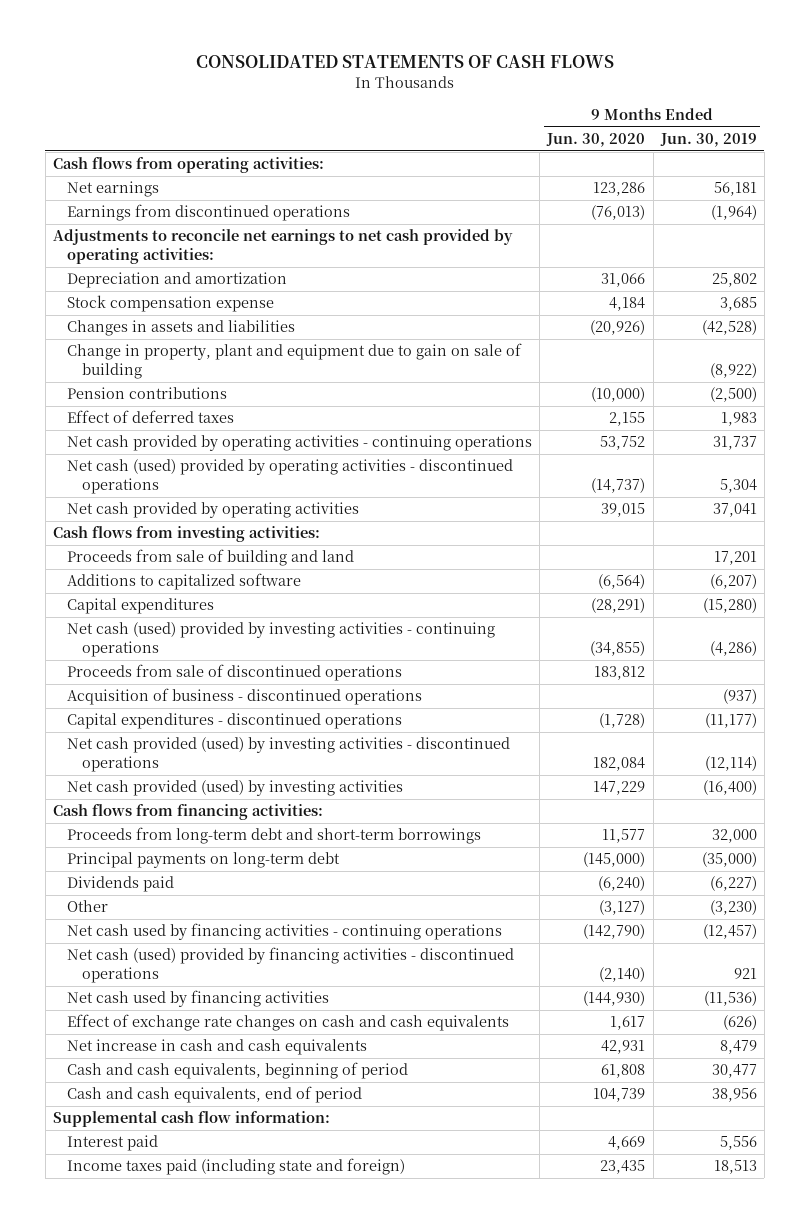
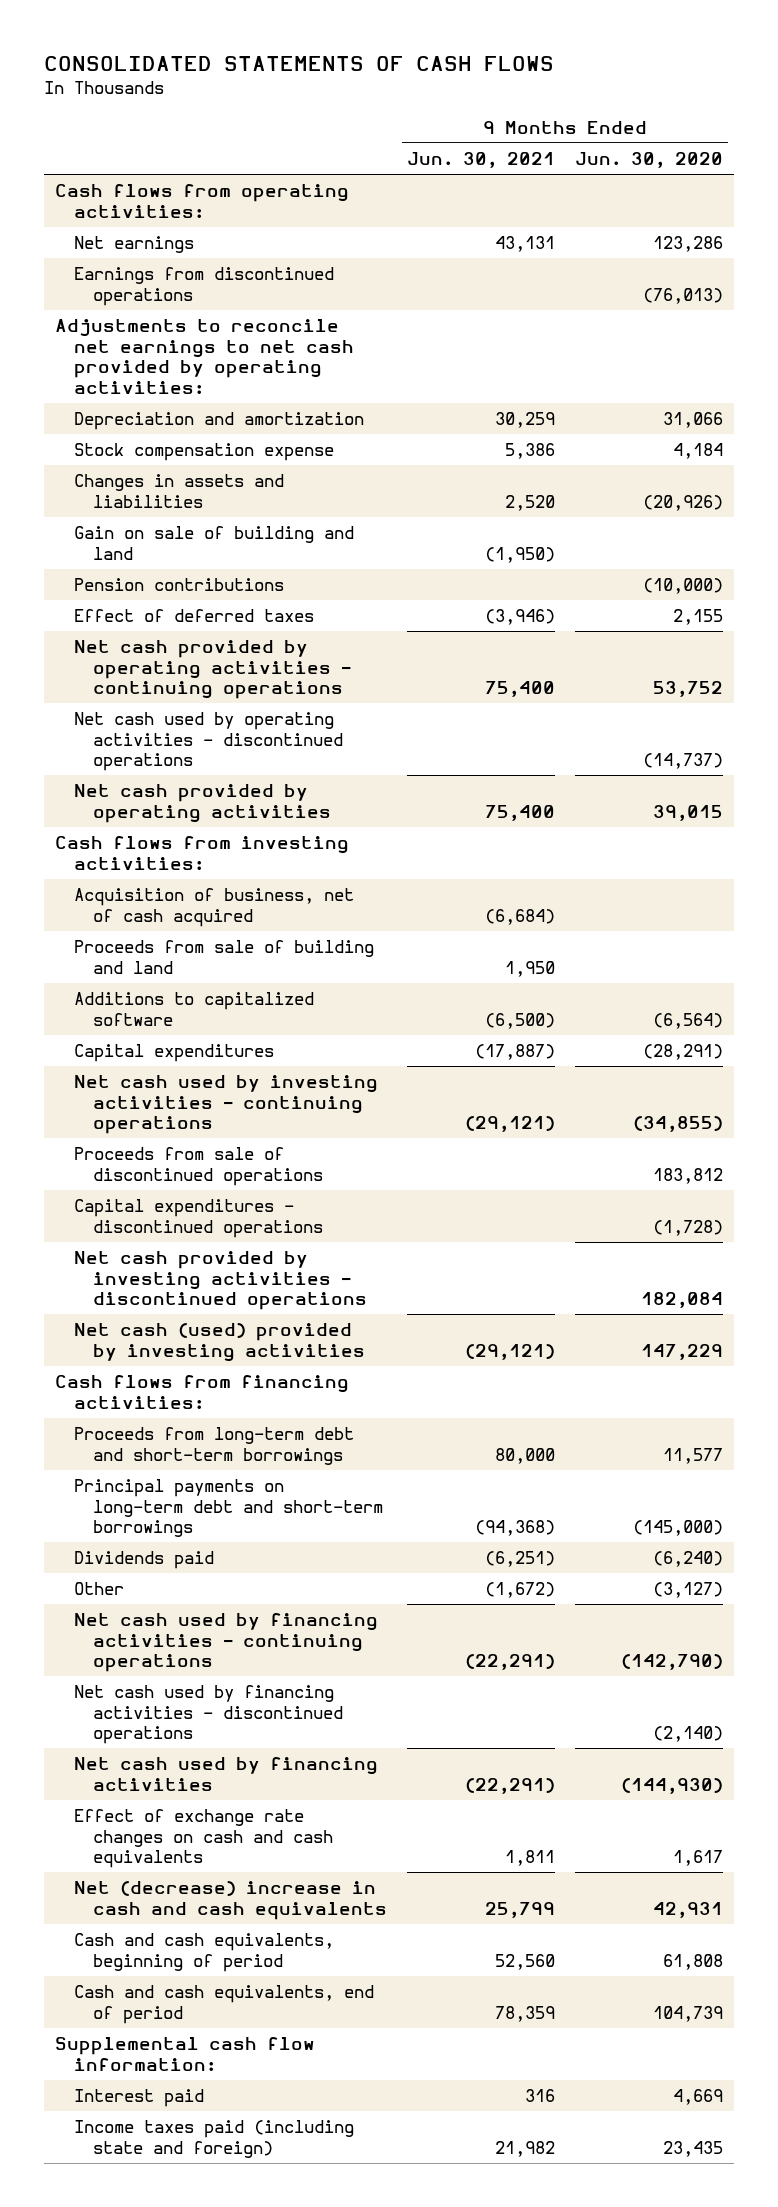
- | 9 Months Ended Jun. 30, 2020 | 9 Months Ended Jun. 30, 2019
+ | 9 Months Ended Jun. 30, 2021 | 9 Months Ended Jun. 30, 2020
- Change in property, plant and equipment due to gain on sale of building | | (8,922)
+ Gain on sale of building and land | (1,950) |
- Net cash (used) provided by operating activities - discontinued operations | (14,737) | 5,304
+ Net cash used by operating activities - discontinued operations | | (14,737)
+ Acquisition of business, net of cash acquired | (6,684) |
- Net cash (used) provided by investing activities - continuing operations | (34,855) | (4,286)
+ Net cash used by investing activities - continuing operations | (29,121) | (34,855)
- Acquisition of business - discontinued operations | | (937)
- Net cash provided (used) by investing activities - discontinued operations | 182,084 | (12,114)
- Net cash provided (used) by investing activities | 147,229 | (16,400)
+ Net cash provided by investing activities - discontinued operations | | 182,084
+ Net cash (used) provided by investing activities | (29,121) | 147,229
- Principal payments on long-term debt | (145,000) | (35,000)
+ Principal payments on long-term debt and short-term borrowings | (94,368) | (145,000)
- Net cash (used) provided by financing activities - discontinued operations | (2,140) | 921
+ Net cash used by financing activities - discontinued operations | | (2,140)
- Net increase in cash and cash equivalents | 42,931 | 8,479
+ Net (decrease) increase in cash and cash equivalents | 25,799 | 42,931

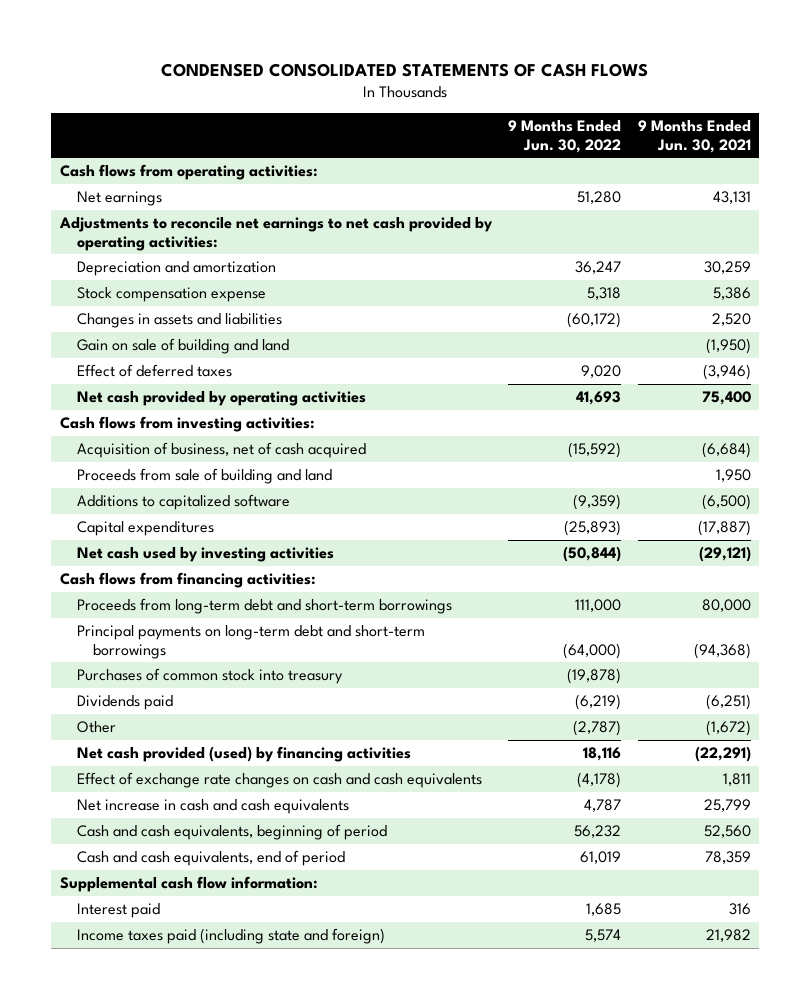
- CONSOLIDATED STATEMENTS OF CASH FLOWS
+ CONDENSED CONSOLIDATED STATEMENTS OF CASH FLOWS
- | 9 Months Ended Jun. 30, 2021 | 9 Months Ended Jun. 30, 2020
+ | 9 Months Ended Jun. 30, 2022 | 9 Months Ended Jun. 30, 2021
- Earnings from discontinued operations | | (76,013)
- Pension contributions | | (10,000)
- Net cash provided by operating activities - continuing operations | 75,400 | 53,752
- Net cash used by operating activities - discontinued operations | | (14,737)
- Net cash used by investing activities - continuing operations | (29,121) | (34,855)
- Proceeds from sale of discontinued operations | | 183,812
- Capital expenditures - discontinued operations | | (1,728)
- Net cash provided by investing activities - discontinued operations | | 182,084
- Net cash (used) provided by investing activities | (29,121) | 147,229
+ Net cash used by investing activities | (50,844) | (29,121)
+ Purchases of common stock into treasury | (19,878) |
- Net cash used by financing activities - continuing operations | (22,291) | (142,790)
- Net cash used by financing activities - discontinued operations | | (2,140)
- Net cash used by financing activities | (22,291) | (144,930)
+ Net cash provided (used) by financing activities | 18,116 | (22,291)
- Net (decrease) increase in cash and cash equivalents | 25,799 | 42,931
+ Net increase in cash and cash equivalents | 4,787 | 25,799

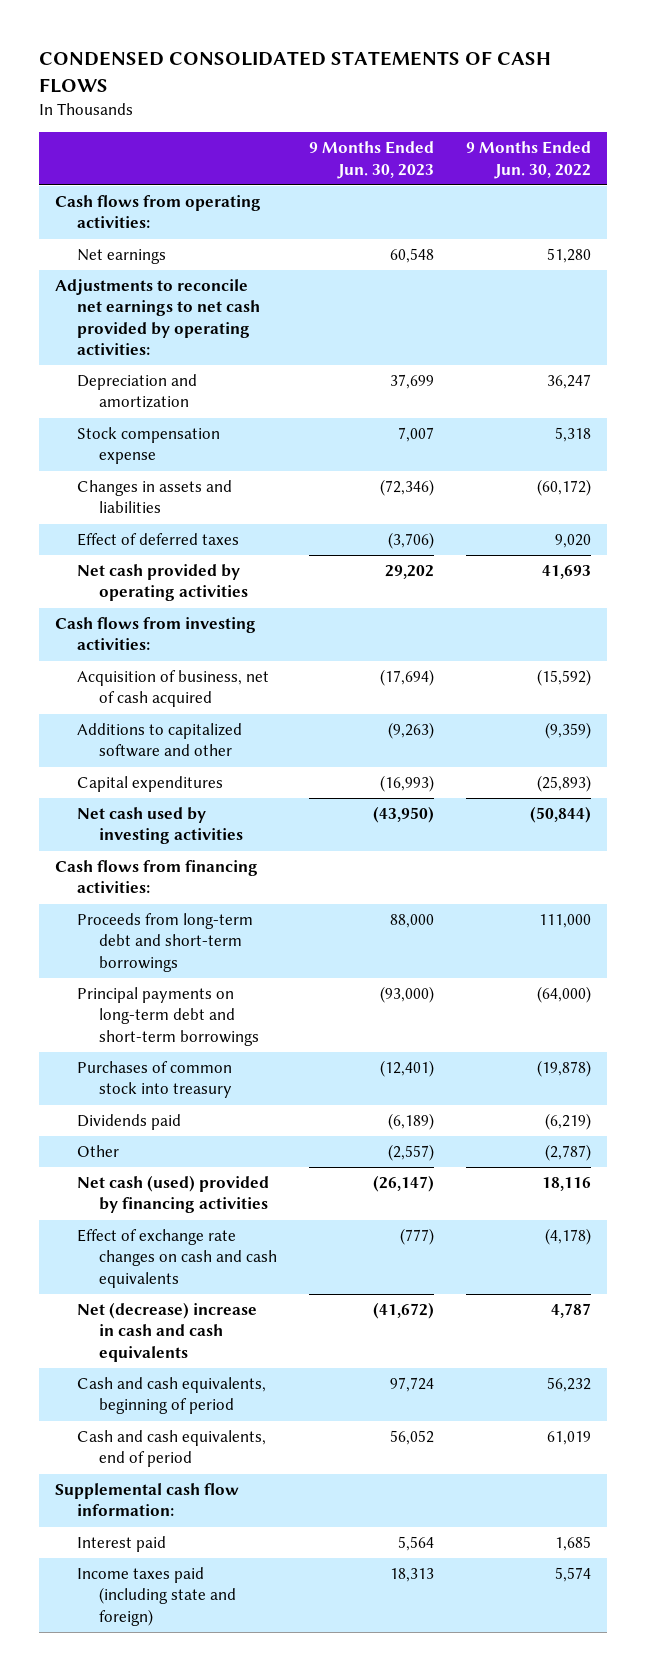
- | 9 Months Ended Jun. 30, 2022 | 9 Months Ended Jun. 30, 2021
+ | 9 Months Ended Jun. 30, 2023 | 9 Months Ended Jun. 30, 2022
- Gain on sale of building and land | | (1,950)
- Proceeds from sale of building and land | | 1,950
- Additions to capitalized software | (9,359) | (6,500)
+ Additions to capitalized software and other | (9,263) | (9,359)
- Net cash provided (used) by financing activities | 18,116 | (22,291)
+ Net cash (used) provided by financing activities | (26,147) | 18,116
- Net increase in cash and cash equivalents | 4,787 | 25,799
+ Net (decrease) increase in cash and cash equivalents | (41,672) | 4,787

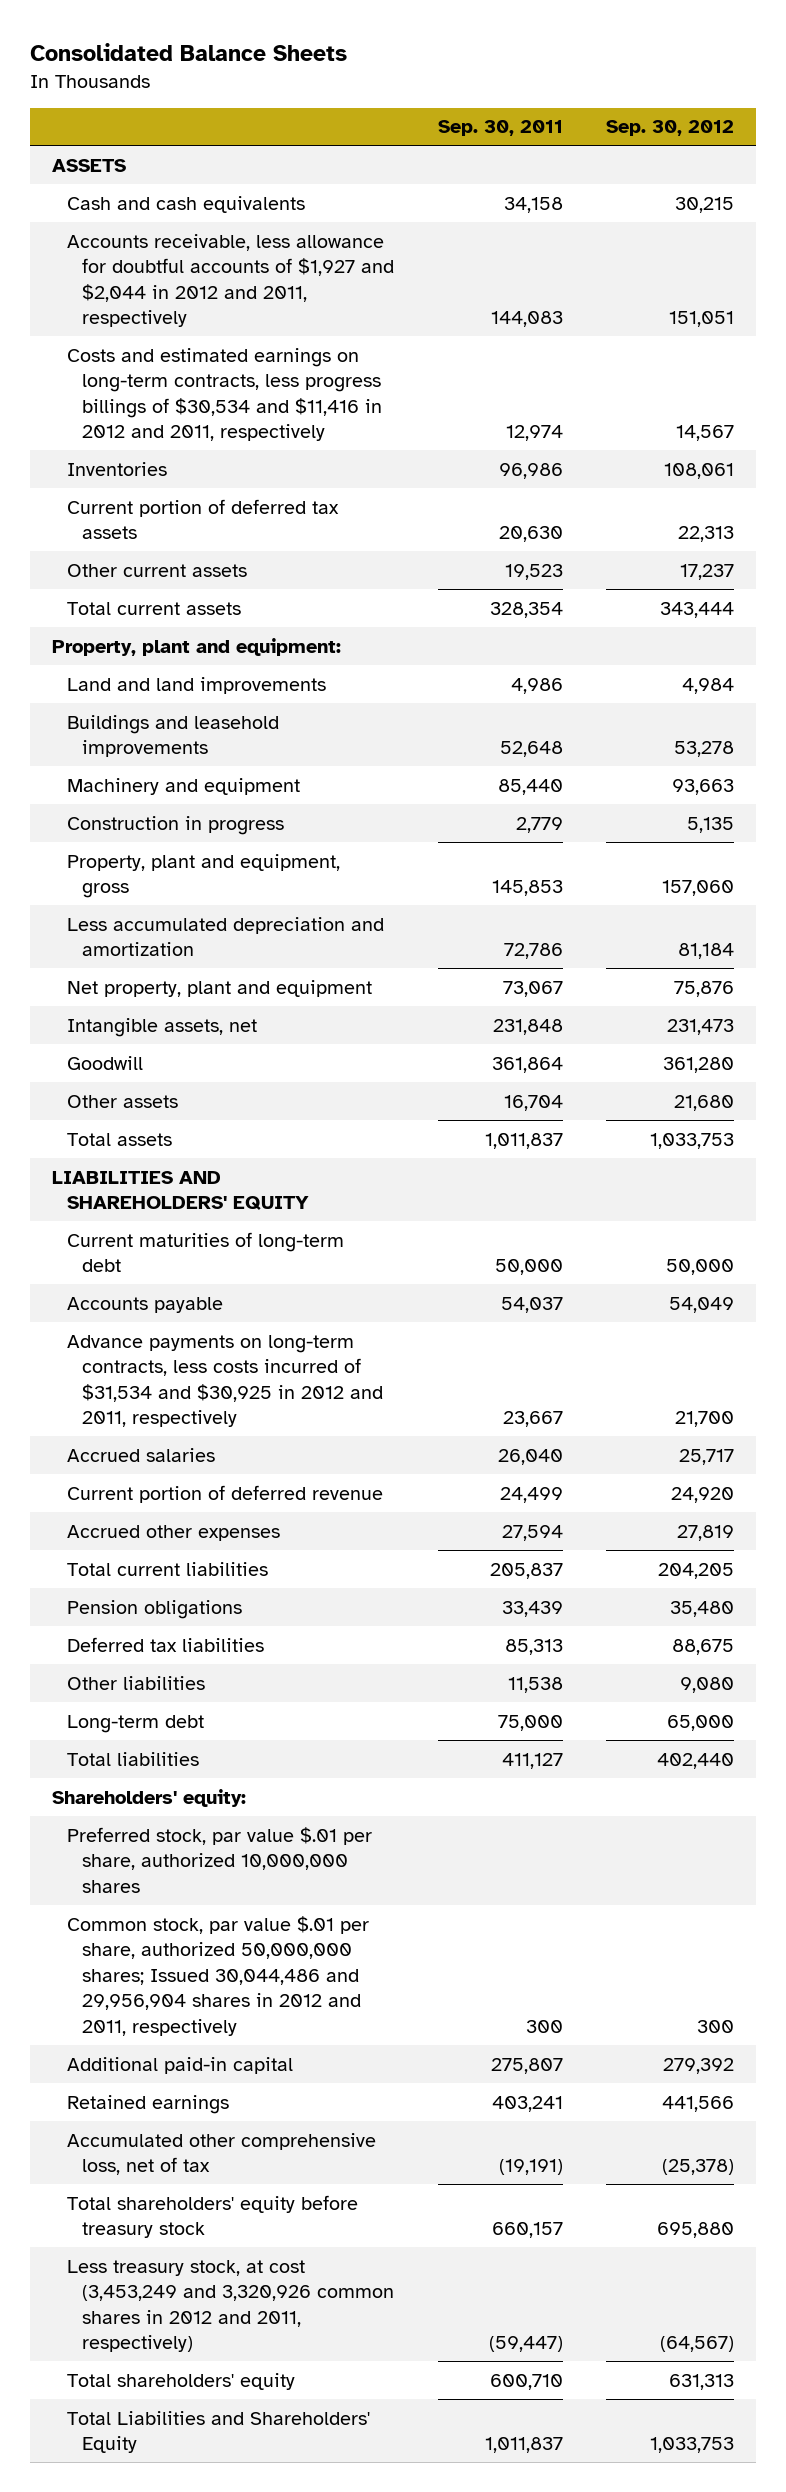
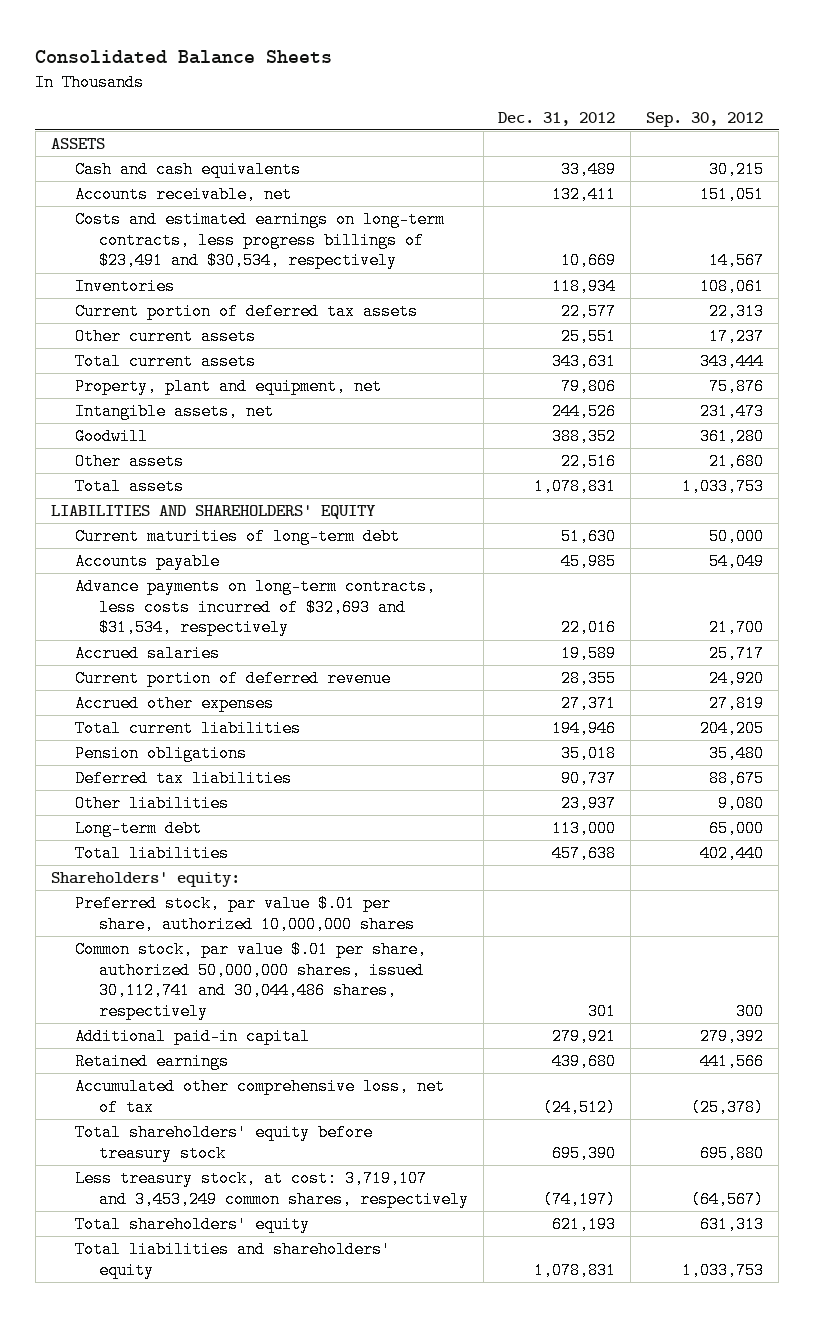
- | Sep. 30, 2011 | Sep. 30, 2012
+ | Dec. 31, 2012 | Sep. 30, 2012
- Accounts receivable, less allowance for doubtful accounts of $1,927 and $2,044 in 2012 and 2011, respectively | 144,083 | 151,051
- Costs and estimated earnings on long-term contracts, less progress billings of $30,534 and $11,416 in 2012 and 2011, respectively | 12,974 | 14,567
+ Accounts receivable, net | 132,411 | 151,051
+ Costs and estimated earnings on long-term contracts, less progress billings of $23,491 and $30,534, respectively | 10,669 | 14,567
- Property, plant and equipment:
- Land and land improvements | 4,986 | 4,984
- Buildings and leasehold improvements | 52,648 | 53,278
- Machinery and equipment | 85,440 | 93,663
- Construction in progress | 2,779 | 5,135
- Property, plant and equipment, gross | 145,853 | 157,060
- Less accumulated depreciation and amortization | 72,786 | 81,184
- Net property, plant and equipment | 73,067 | 75,876
+ Property, plant and equipment, net | 79,806 | 75,876
- Advance payments on long-term contracts, less costs incurred of $31,534 and $30,925 in 2012 and 2011, respectively | 23,667 | 21,700
+ Advance payments on long-term contracts, less costs incurred of $32,693 and $31,534, respectively | 22,016 | 21,700
- Common stock, par value $.01 per share, authorized 50,000,000 shares; Issued 30,044,486 and 29,956,904 shares in 2012 and 2011, respectively | 300 | 300
+ Common stock, par value $.01 per share, authorized 50,000,000 shares, issued 30,112,741 and 30,044,486 shares, respectively | 301 | 300
- Less treasury stock, at cost (3,453,249 and 3,320,926 common shares in 2012 and 2011, respectively) | (59,447) | (64,567)
+ Less treasury stock, at cost: 3,719,107 and 3,453,249 common shares, respectively | (74,197) | (64,567)
- Total Liabilities and Shareholders' Equity | 1,011,837 | 1,033,753
+ Total liabilities and shareholders' equity | 1,078,831 | 1,033,753

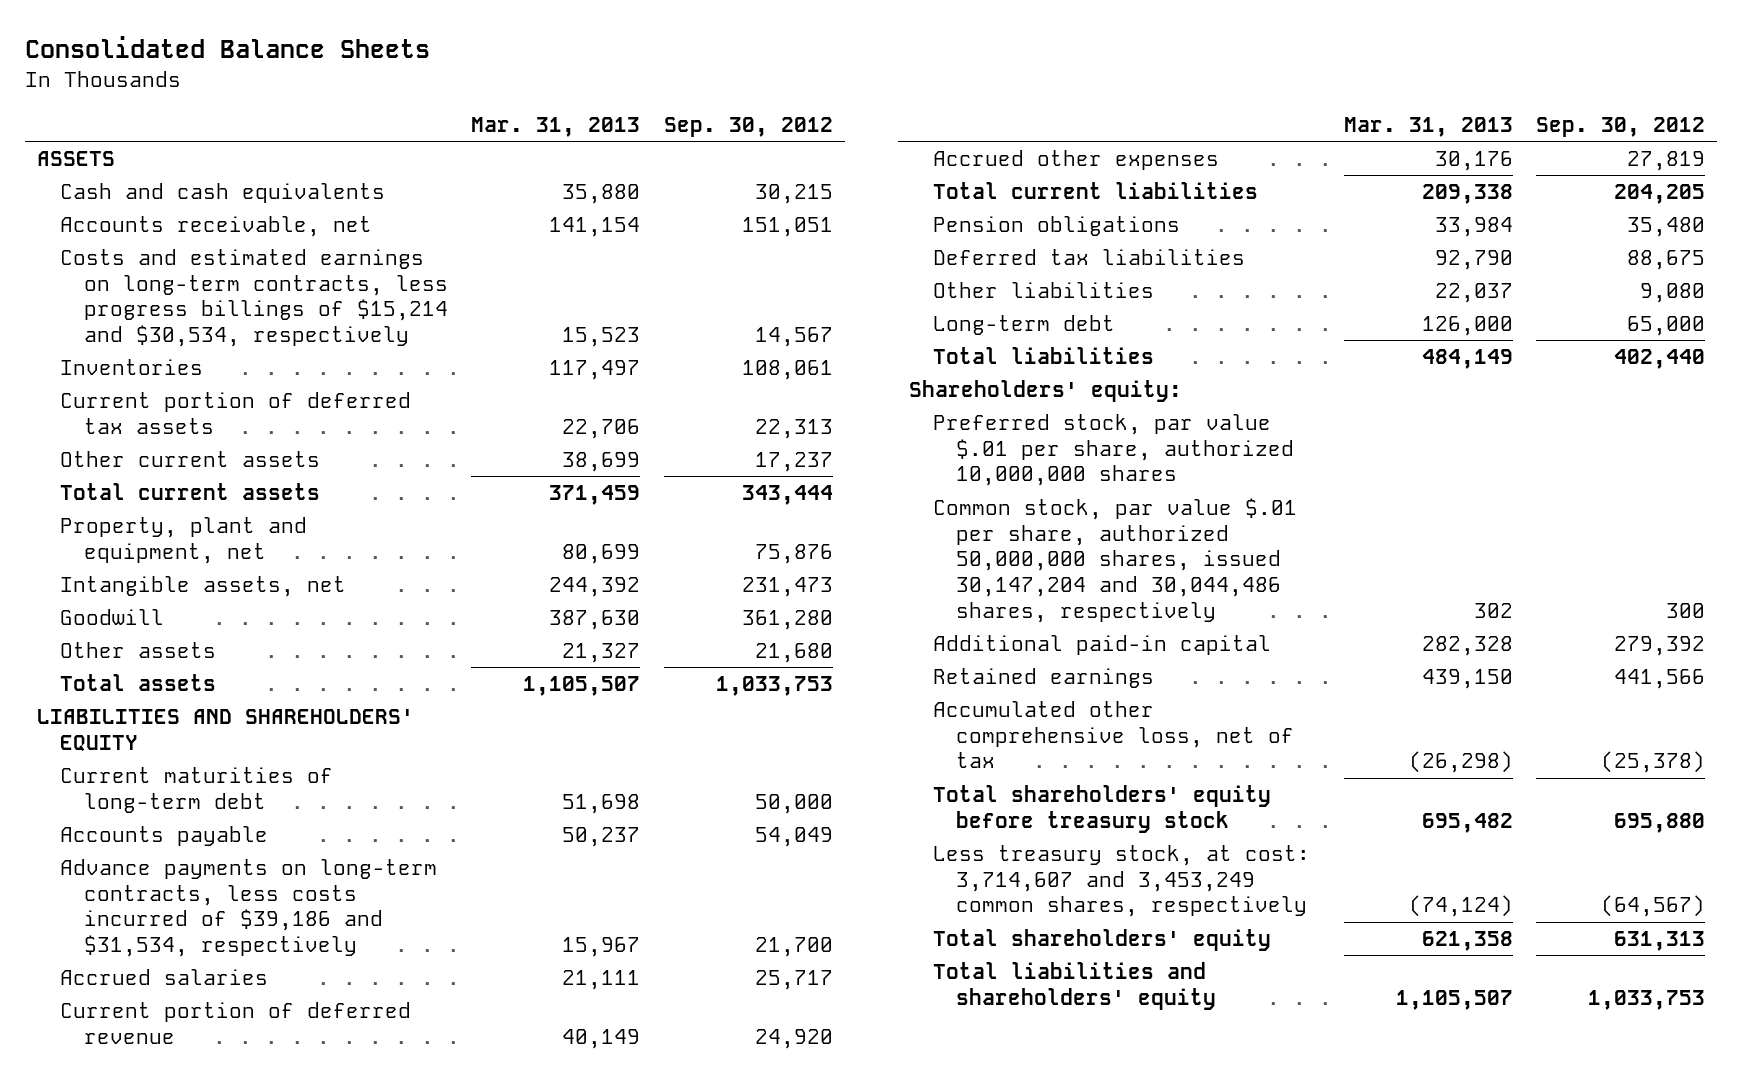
- | Dec. 31, 2012 | Sep. 30, 2012
+ | Mar. 31, 2013 | Sep. 30, 2012
- Costs and estimated earnings on long-term contracts, less progress billings of $23,491 and $30,534, respectively | 10,669 | 14,567
+ Costs and estimated earnings on long-term contracts, less progress billings of $15,214 and $30,534, respectively | 15,523 | 14,567
- Advance payments on long-term contracts, less costs incurred of $32,693 and $31,534, respectively | 22,016 | 21,700
+ Advance payments on long-term contracts, less costs incurred of $39,186 and $31,534, respectively | 15,967 | 21,700
- Common stock, par value $.01 per share, authorized 50,000,000 shares, issued 30,112,741 and 30,044,486 shares, respectively | 301 | 300
+ Common stock, par value $.01 per share, authorized 50,000,000 shares, issued 30,147,204 and 30,044,486 shares, respectively | 302 | 300
- Less treasury stock, at cost: 3,719,107 and 3,453,249 common shares, respectively | (74,197) | (64,567)
+ Less treasury stock, at cost: 3,714,607 and 3,453,249 common shares, respectively | (74,124) | (64,567)

